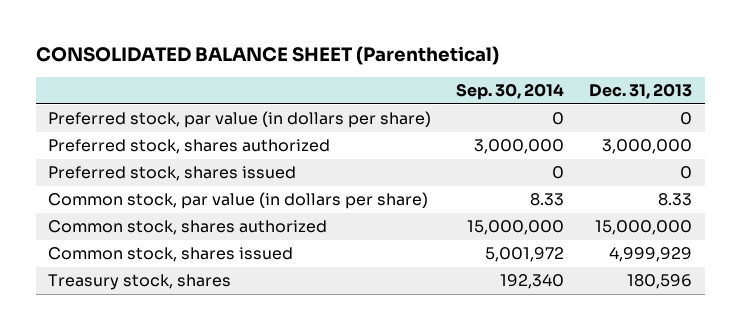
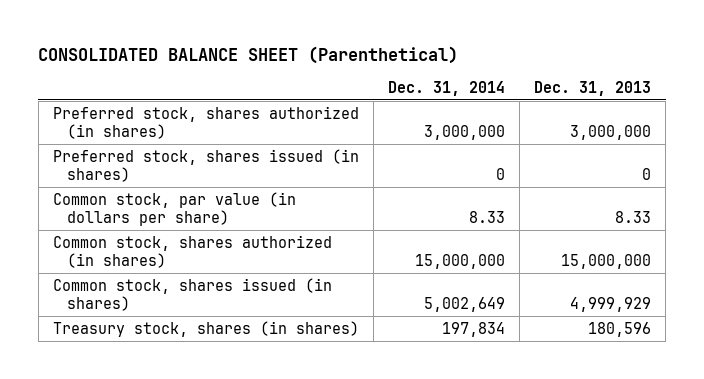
- | Sep. 30, 2014 | Dec. 31, 2013
+ | Dec. 31, 2014 | Dec. 31, 2013
- Preferred stock, par value (in dollars per share) | 0 | 0
- Preferred stock, shares authorized | 3,000,000 | 3,000,000
- Preferred stock, shares issued | 0 | 0
+ Preferred stock, shares authorized (in shares) | 3,000,000 | 3,000,000
+ Preferred stock, shares issued (in shares) | 0 | 0
- Common stock, shares authorized | 15,000,000 | 15,000,000
- Common stock, shares issued | 5,001,972 | 4,999,929
- Treasury stock, shares | 192,340 | 180,596
+ Common stock, shares authorized (in shares) | 15,000,000 | 15,000,000
+ Common stock, shares issued (in shares) | 5,002,649 | 4,999,929
+ Treasury stock, shares (in shares) | 197,834 | 180,596

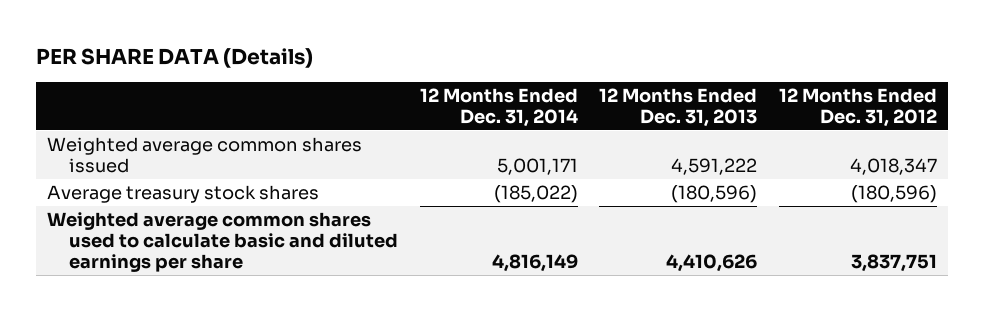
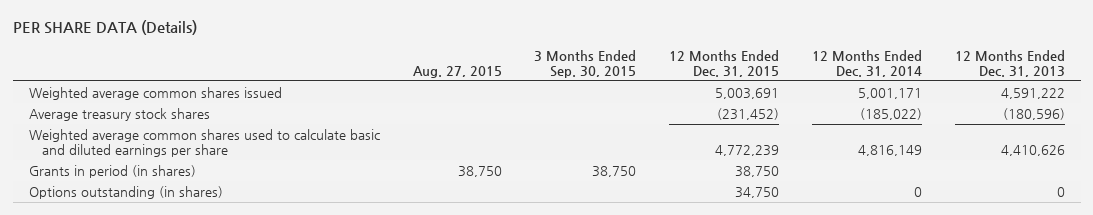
- | 12 Months Ended Dec. 31, 2014 | 12 Months Ended Dec. 31, 2013 | 12 Months Ended Dec. 31, 2012
+ | Aug. 27, 2015 | 3 Months Ended Sep. 30, 2015 | 12 Months Ended Dec. 31, 2015 | 12 Months Ended Dec. 31, 2014 | 12 Months Ended Dec. 31, 2013
+ Grants in period (in shares) | 38,750 | 38,750 | 38,750 | |
+ Options outstanding (in shares) | | | 34,750 | 0 | 0

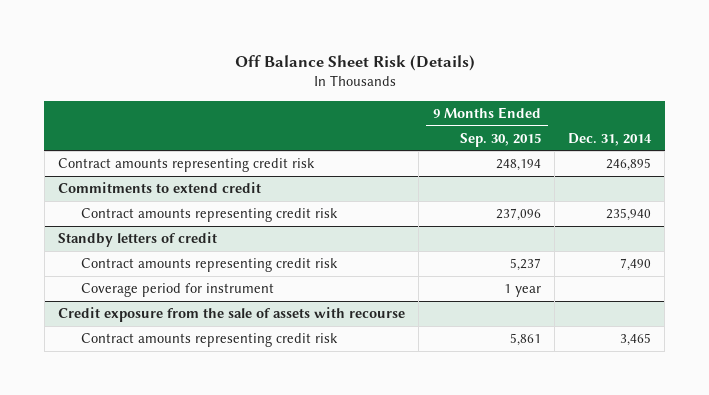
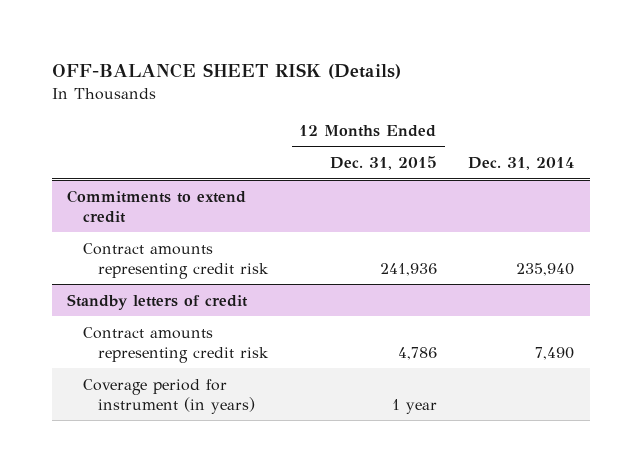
- Off Balance Sheet Risk (Details)
+ OFF-BALANCE SHEET RISK (Details)
- | 9 Months Ended Sep. 30, 2015 | Dec. 31, 2014
+ | 12 Months Ended Dec. 31, 2015 | Dec. 31, 2014
- Contract amounts representing credit risk | 248,194 | 246,895
@ Standby letters of credit
- Coverage period for instrument | 1 year |
- Credit exposure from the sale of assets with recourse
- Contract amounts representing credit risk | 5,861 | 3,465
@ Standby letters of credit
+ Coverage period for instrument (in years) | 1 year |

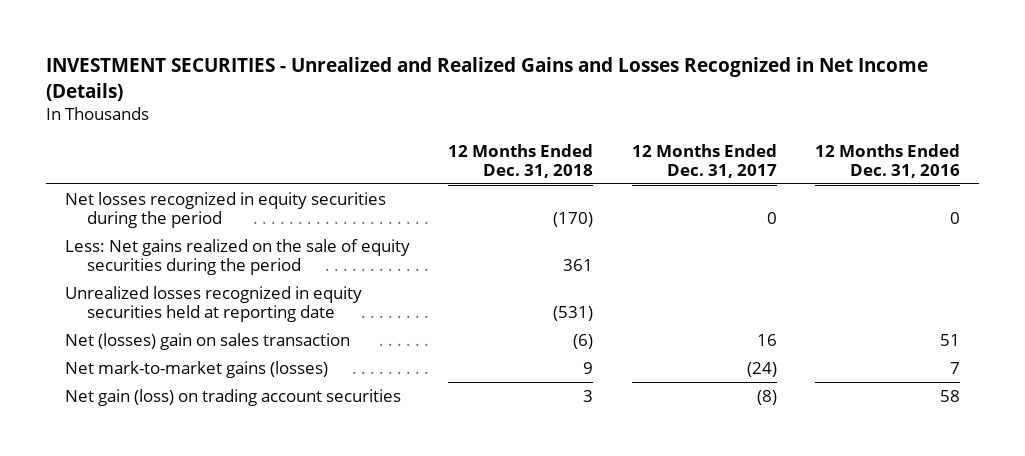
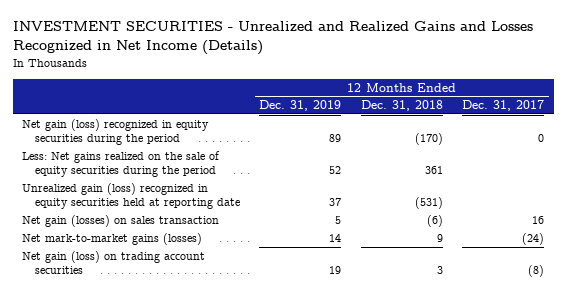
- | 12 Months Ended Dec. 31, 2018 | 12 Months Ended Dec. 31, 2017 | 12 Months Ended Dec. 31, 2016
+ | 12 Months Ended Dec. 31, 2019 | 12 Months Ended Dec. 31, 2018 | 12 Months Ended Dec. 31, 2017
- Net losses recognized in equity securities during the period | (170) | 0 | 0
+ Net gain (loss) recognized in equity securities during the period | 89 | (170) | 0
- Unrealized losses recognized in equity securities held at reporting date | (531) | |
- Net (losses) gain on sales transaction | (6) | 16 | 51
+ Unrealized gain (loss) recognized in equity securities held at reporting date | 37 | (531) |
+ Net gain (losses) on sales transaction | 5 | (6) | 16

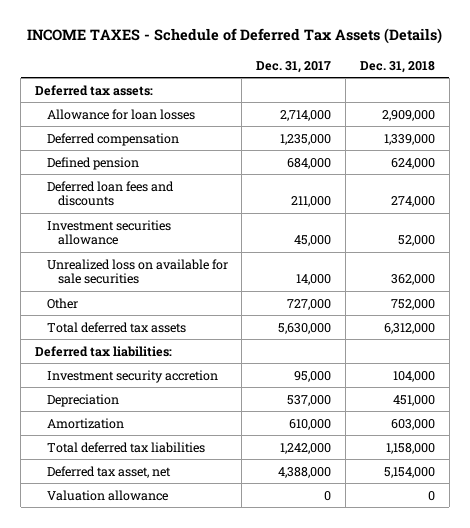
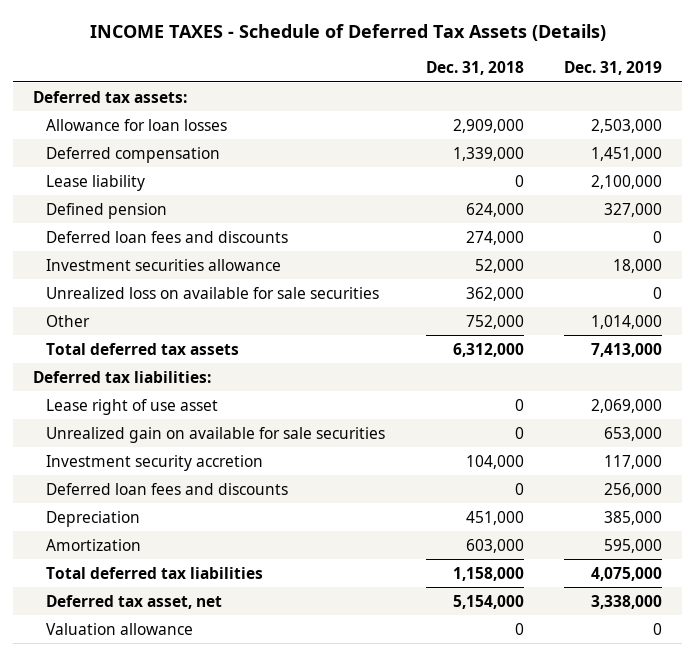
- | Dec. 31, 2017 | Dec. 31, 2018
+ | Dec. 31, 2018 | Dec. 31, 2019
+ Lease liability | 0 | 2,100,000
+ Lease right of use asset | 0 | 2,069,000
+ Unrealized gain on available for sale securities | 0 | 653,000
+ Deferred loan fees and discounts | 0 | 256,000

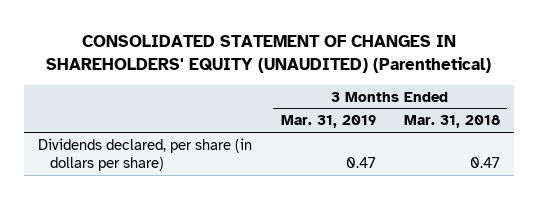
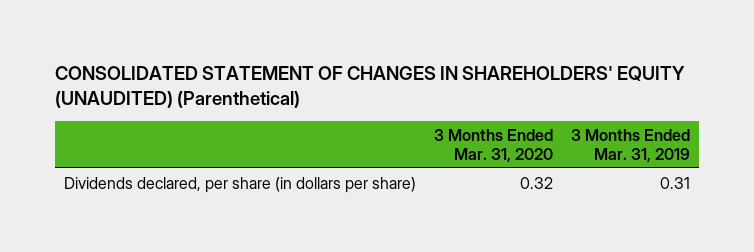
- | 3 Months Ended Mar. 31, 2019 | 3 Months Ended Mar. 31, 2018
+ | 3 Months Ended Mar. 31, 2020 | 3 Months Ended Mar. 31, 2019
- Dividends declared, per share (in dollars per share) | 0.47 | 0.47
+ Dividends declared, per share (in dollars per share) | 0.32 | 0.31

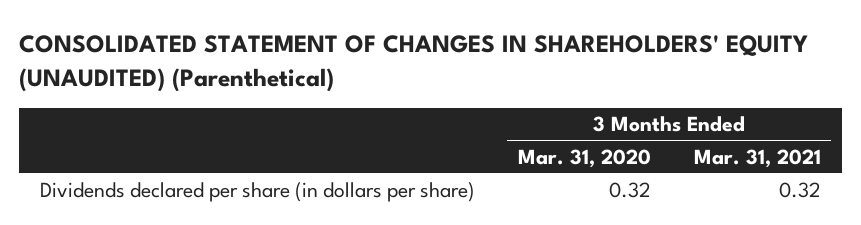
- | 3 Months Ended Mar. 31, 2020 | 3 Months Ended Mar. 31, 2019
+ | 3 Months Ended Mar. 31, 2020 | 3 Months Ended Mar. 31, 2021
- Dividends declared, per share (in dollars per share) | 0.32 | 0.31
+ Dividends declared per share (in dollars per share) | 0.32 | 0.32

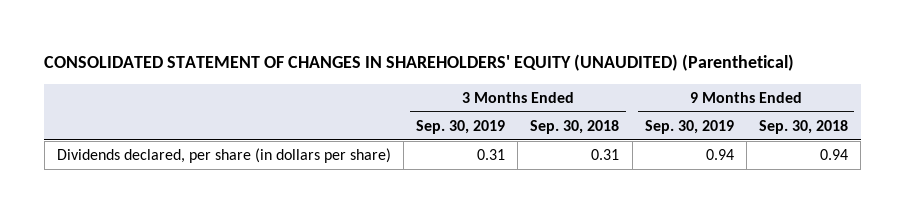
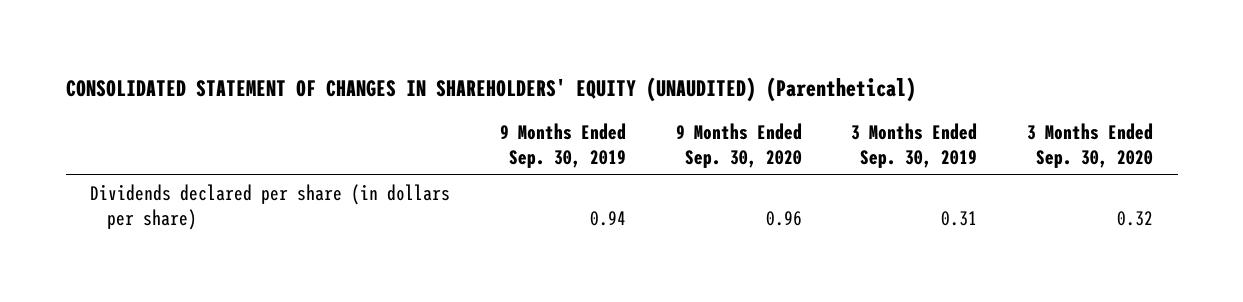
- | 3 Months Ended Sep. 30, 2019 | 3 Months Ended Sep. 30, 2018 | 9 Months Ended Sep. 30, 2019 | 9 Months Ended Sep. 30, 2018
+ | 9 Months Ended Sep. 30, 2019 | 9 Months Ended Sep. 30, 2020 | 3 Months Ended Sep. 30, 2019 | 3 Months Ended Sep. 30, 2020
- Dividends declared, per share (in dollars per share) | 0.31 | 0.31 | 0.94 | 0.94
+ Dividends declared per share (in dollars per share) | 0.94 | 0.96 | 0.31 | 0.32

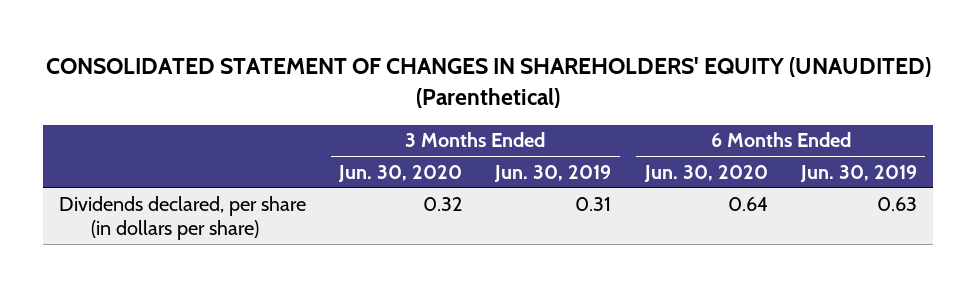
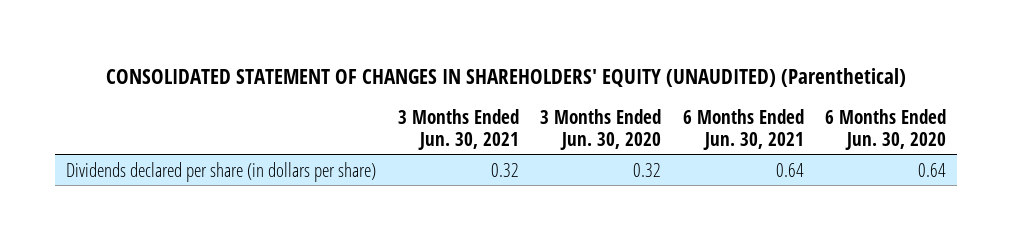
- | 3 Months Ended Jun. 30, 2020 | 3 Months Ended Jun. 30, 2019 | 6 Months Ended Jun. 30, 2020 | 6 Months Ended Jun. 30, 2019
+ | 3 Months Ended Jun. 30, 2021 | 3 Months Ended Jun. 30, 2020 | 6 Months Ended Jun. 30, 2021 | 6 Months Ended Jun. 30, 2020
- Dividends declared, per share (in dollars per share) | 0.32 | 0.31 | 0.64 | 0.63
+ Dividends declared per share (in dollars per share) | 0.32 | 0.32 | 0.64 | 0.64

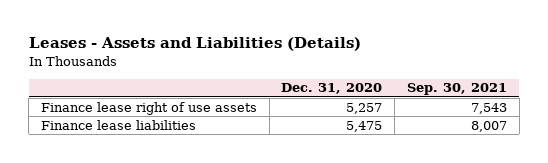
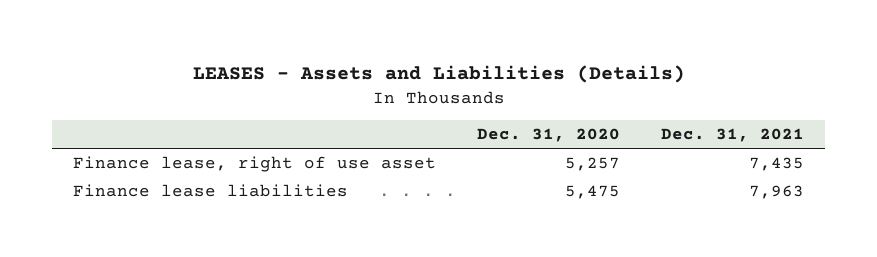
- Leases - Assets and Liabilities (Details)
+ LEASES - Assets and Liabilities (Details)
- | Dec. 31, 2020 | Sep. 30, 2021
+ | Dec. 31, 2020 | Dec. 31, 2021
- Finance lease right of use assets | 5,257 | 7,543
+ Finance lease, right of use asset | 5,257 | 7,435

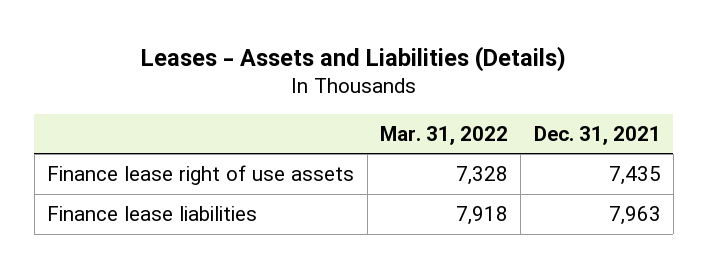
- LEASES - Assets and Liabilities (Details)
+ Leases - Assets and Liabilities (Details)
- | Dec. 31, 2020 | Dec. 31, 2021
+ | Mar. 31, 2022 | Dec. 31, 2021
- Finance lease, right of use asset | 5,257 | 7,435
+ Finance lease right of use assets | 7,328 | 7,435

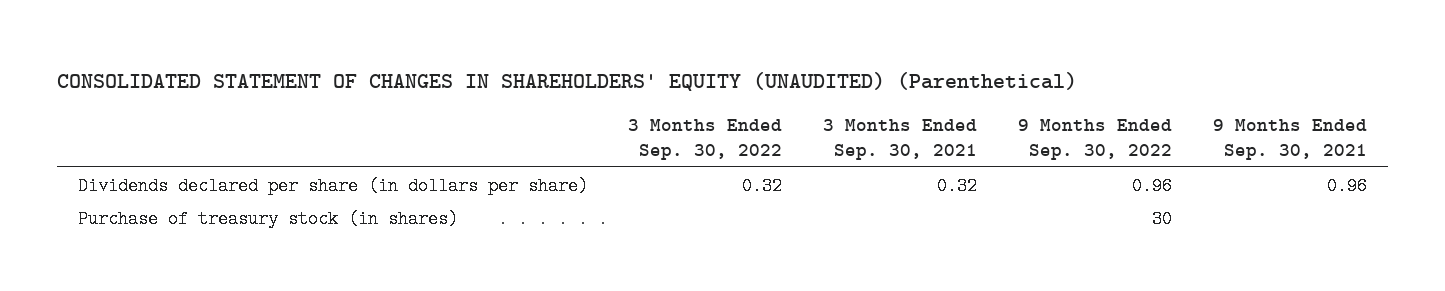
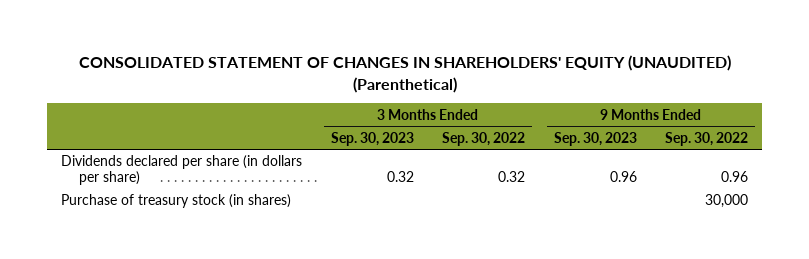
- | 3 Months Ended Sep. 30, 2022 | 3 Months Ended Sep. 30, 2021 | 9 Months Ended Sep. 30, 2022 | 9 Months Ended Sep. 30, 2021
+ | 3 Months Ended Sep. 30, 2023 | 3 Months Ended Sep. 30, 2022 | 9 Months Ended Sep. 30, 2023 | 9 Months Ended Sep. 30, 2022
- Purchase of treasury stock (in shares) | | | 30 |
+ Purchase of treasury stock (in shares) | | | | 30,000

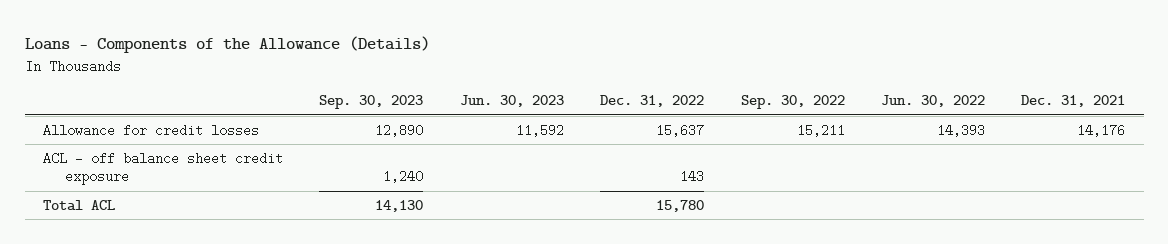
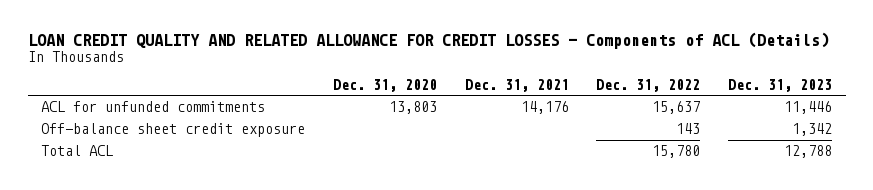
- Loans - Components of the Allowance (Details)
+ LOAN CREDIT QUALITY AND RELATED ALLOWANCE FOR CREDIT LOSSES - Components of ACL (Details)
- | Sep. 30, 2023 | Jun. 30, 2023 | Dec. 31, 2022 | Sep. 30, 2022 | Jun. 30, 2022 | Dec. 31, 2021
+ | Dec. 31, 2020 | Dec. 31, 2021 | Dec. 31, 2022 | Dec. 31, 2023
- Allowance for credit losses | 12,890 | 11,592 | 15,637 | 15,211 | 14,393 | 14,176
- ACL - off balance sheet credit exposure | 1,240 | | 143 | | |
+ ACL for unfunded commitments | 13,803 | 14,176 | 15,637 | 11,446
+ Off-balance sheet credit exposure | | | 143 | 1,342

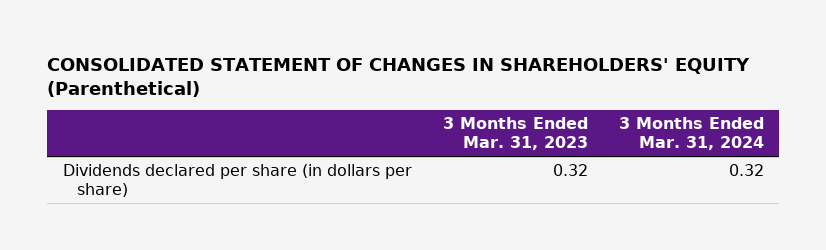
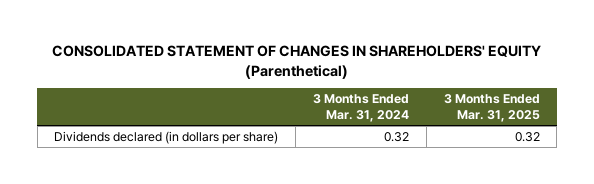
- | 3 Months Ended Mar. 31, 2023 | 3 Months Ended Mar. 31, 2024
+ | 3 Months Ended Mar. 31, 2024 | 3 Months Ended Mar. 31, 2025
- Dividends declared per share (in dollars per share) | 0.32 | 0.32
+ Dividends declared (in dollars per share) | 0.32 | 0.32

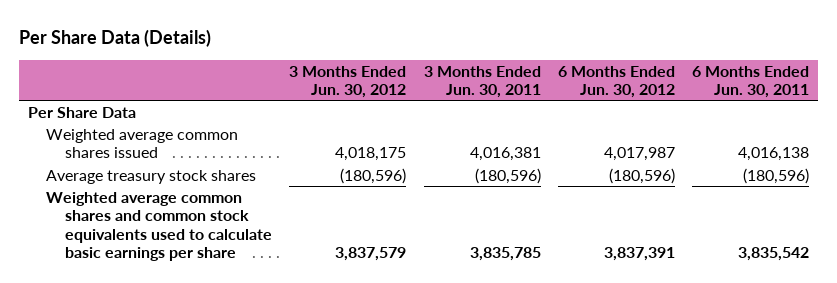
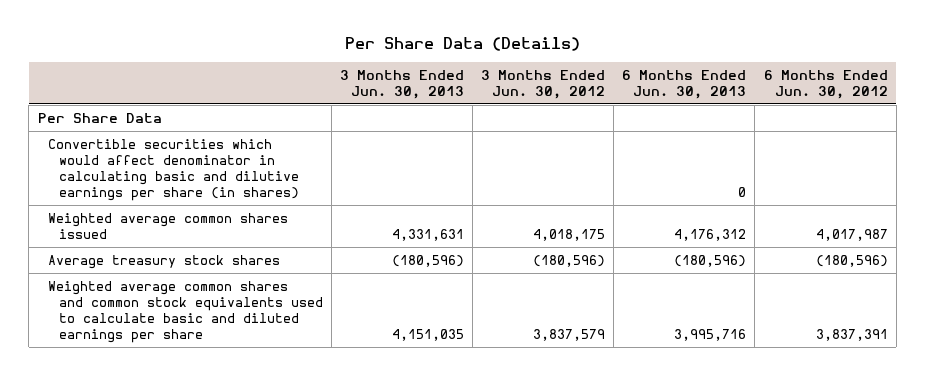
- | 3 Months Ended Jun. 30, 2012 | 3 Months Ended Jun. 30, 2011 | 6 Months Ended Jun. 30, 2012 | 6 Months Ended Jun. 30, 2011
+ | 3 Months Ended Jun. 30, 2013 | 3 Months Ended Jun. 30, 2012 | 6 Months Ended Jun. 30, 2013 | 6 Months Ended Jun. 30, 2012
+ Convertible securities which would affect denominator in calculating basic and dilutive earnings per share (in shares) | | | 0 |
- Weighted average common shares and common stock equivalents used to calculate basic earnings per share | 3,837,579 | 3,835,785 | 3,837,391 | 3,835,542
+ Weighted average common shares and common stock equivalents used to calculate basic and diluted earnings per share | 4,151,035 | 3,837,579 | 3,995,716 | 3,837,391

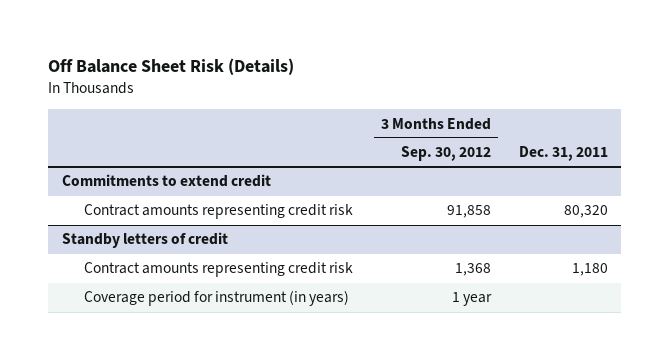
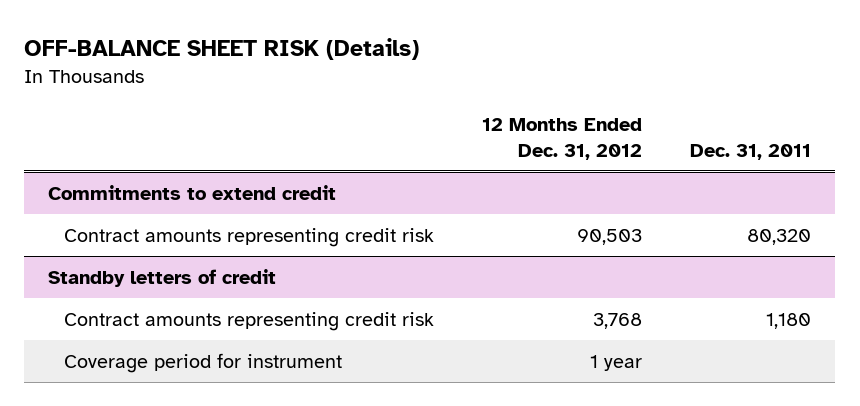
- Off Balance Sheet Risk (Details)
+ OFF-BALANCE SHEET RISK (Details)
- | 3 Months Ended Sep. 30, 2012 | Dec. 31, 2011
+ | 12 Months Ended Dec. 31, 2012 | Dec. 31, 2011
@ Standby letters of credit
- Coverage period for instrument (in years) | 1 year |
+ Coverage period for instrument | 1 year |

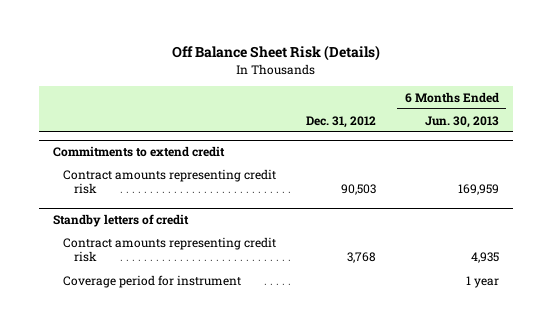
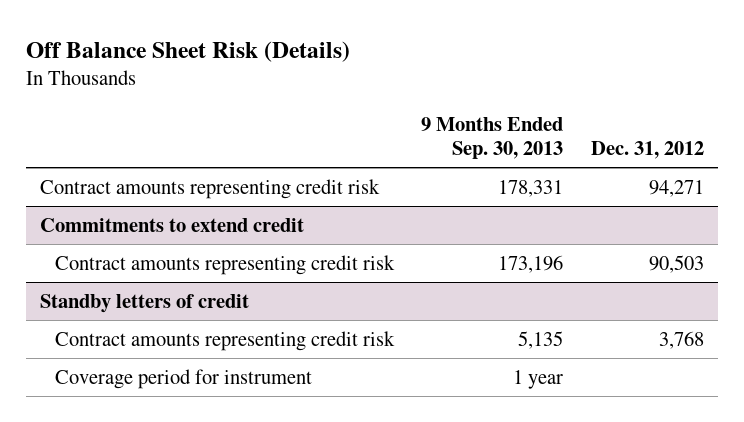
- | Dec. 31, 2012 | 6 Months Ended Jun. 30, 2013
+ | 9 Months Ended Sep. 30, 2013 | Dec. 31, 2012
+ Contract amounts representing credit risk | 178,331 | 94,271

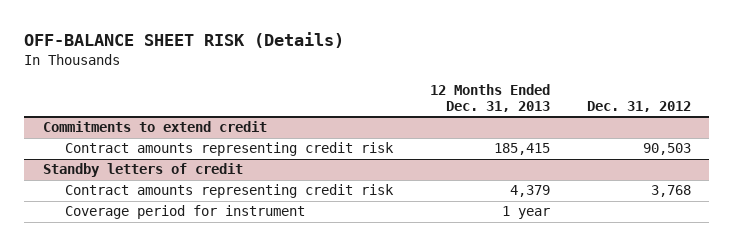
- Off Balance Sheet Risk (Details)
+ OFF-BALANCE SHEET RISK (Details)
- | 9 Months Ended Sep. 30, 2013 | Dec. 31, 2012
+ | 12 Months Ended Dec. 31, 2013 | Dec. 31, 2012
- Contract amounts representing credit risk | 178,331 | 94,271

